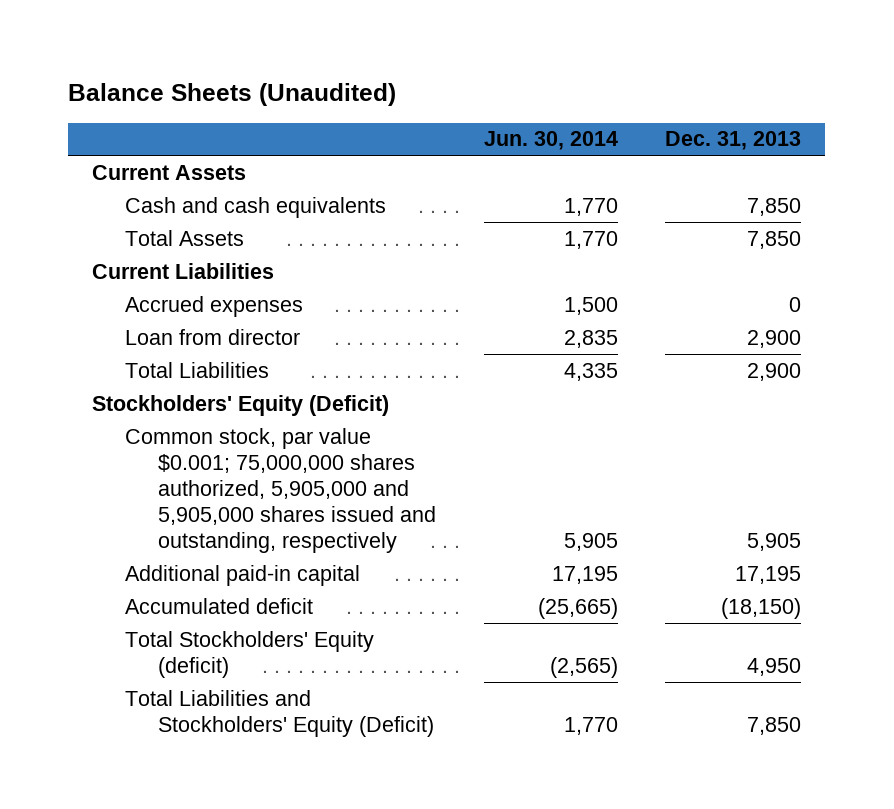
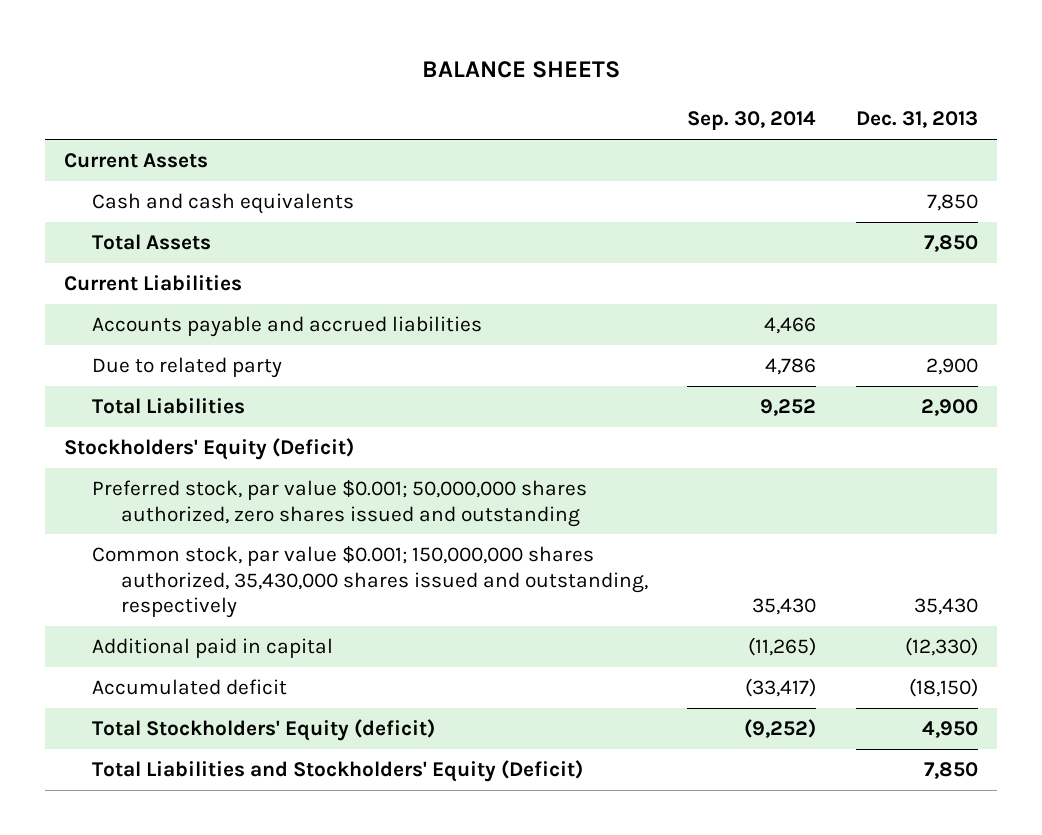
- Balance Sheets (Unaudited)
+ BALANCE SHEETS
- | Jun. 30, 2014 | Dec. 31, 2013
+ | Sep. 30, 2014 | Dec. 31, 2013
- Accrued expenses | 1,500 | 0
- Loan from director | 2,835 | 2,900
+ Accounts payable and accrued liabilities | 4,466 |
+ Due to related party | 4,786 | 2,900
- Common stock, par value $0.001; 75,000,000 shares authorized, 5,905,000 and 5,905,000 shares issued and outstanding, respectively | 5,905 | 5,905
- Additional paid-in capital | 17,195 | 17,195
+ Preferred stock, par value $0.001; 50,000,000 shares authorized, zero shares issued and outstanding
+ Common stock, par value $0.001; 150,000,000 shares authorized, 35,430,000 shares issued and outstanding, respectively | 35,430 | 35,430
+ Additional paid in capital | (11,265) | (12,330)

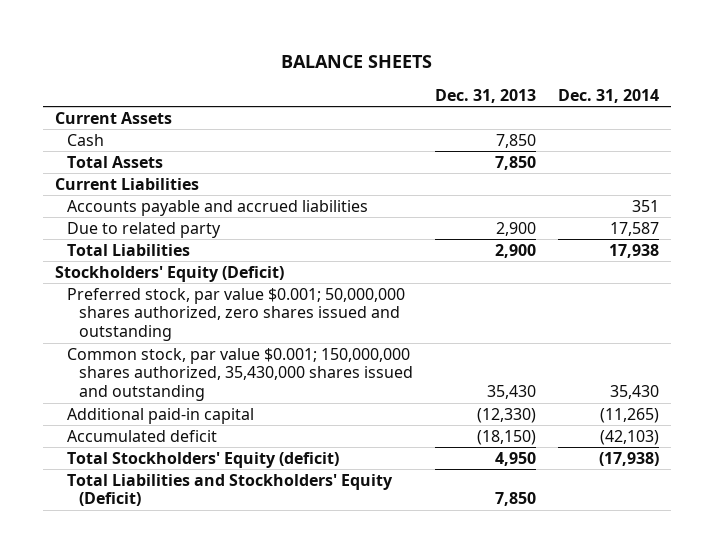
- | Sep. 30, 2014 | Dec. 31, 2013
+ | Dec. 31, 2013 | Dec. 31, 2014
- Cash and cash equivalents | | 7,850
+ Cash | 7,850 |
- Common stock, par value $0.001; 150,000,000 shares authorized, 35,430,000 shares issued and outstanding, respectively | 35,430 | 35,430
- Additional paid in capital | (11,265) | (12,330)
+ Common stock, par value $0.001; 150,000,000 shares authorized, 35,430,000 shares issued and outstanding | 35,430 | 35,430
+ Additional paid-in capital | (12,330) | (11,265)

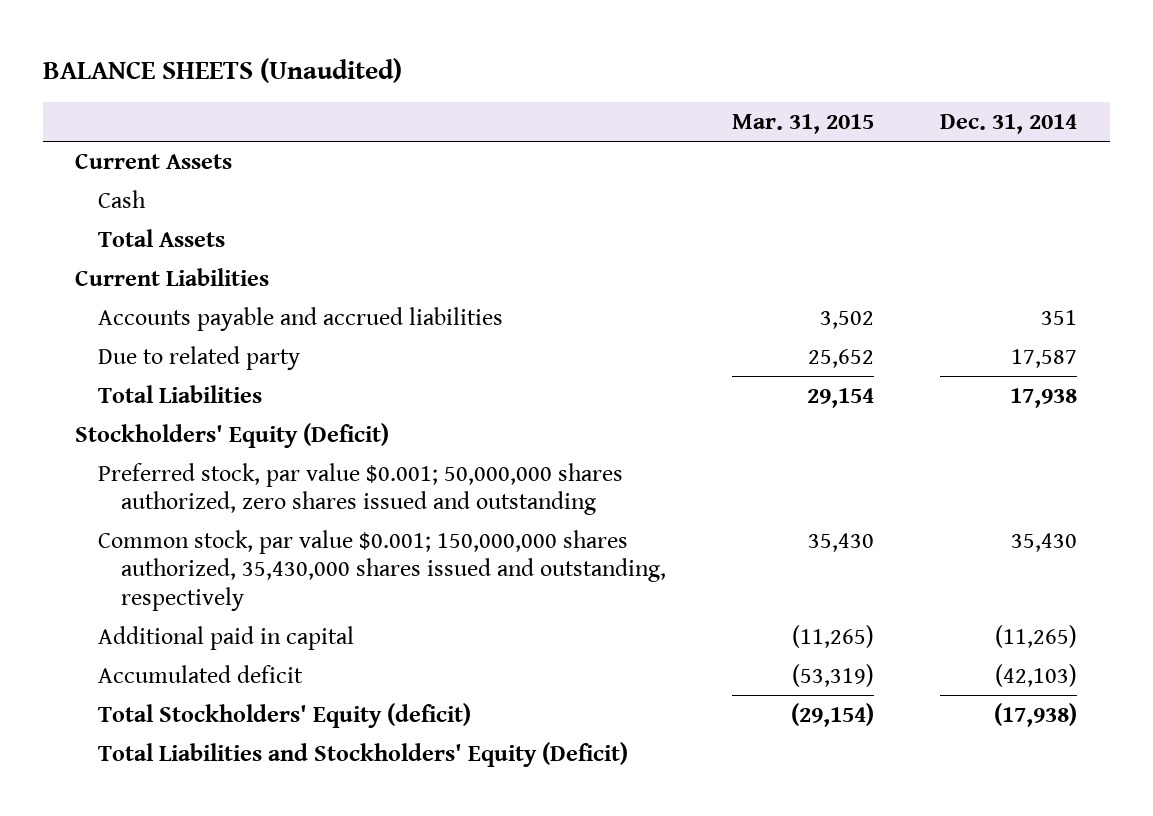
- BALANCE SHEETS
+ BALANCE SHEETS (Unaudited)
- | Dec. 31, 2013 | Dec. 31, 2014
+ | Mar. 31, 2015 | Dec. 31, 2014
- Common stock, par value $0.001; 150,000,000 shares authorized, 35,430,000 shares issued and outstanding | 35,430 | 35,430
- Additional paid-in capital | (12,330) | (11,265)
+ Common stock, par value $0.001; 150,000,000 shares authorized, 35,430,000 shares issued and outstanding, respectively | 35,430 | 35,430
+ Additional paid in capital | (11,265) | (11,265)

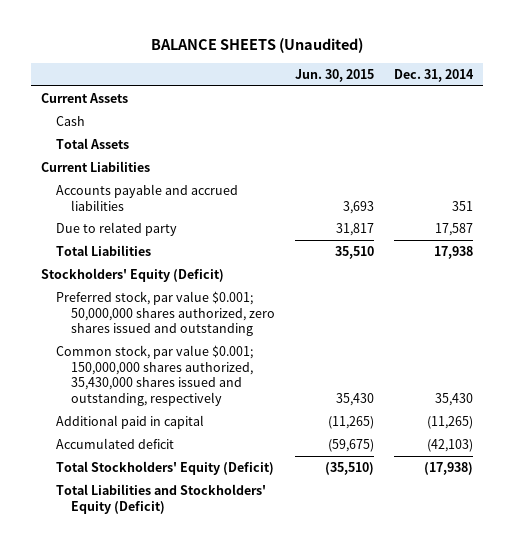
- | Mar. 31, 2015 | Dec. 31, 2014
+ | Jun. 30, 2015 | Dec. 31, 2014
- Total Stockholders' Equity (deficit) | (29,154) | (17,938)
+ Total Stockholders' Equity (Deficit) | (35,510) | (17,938)

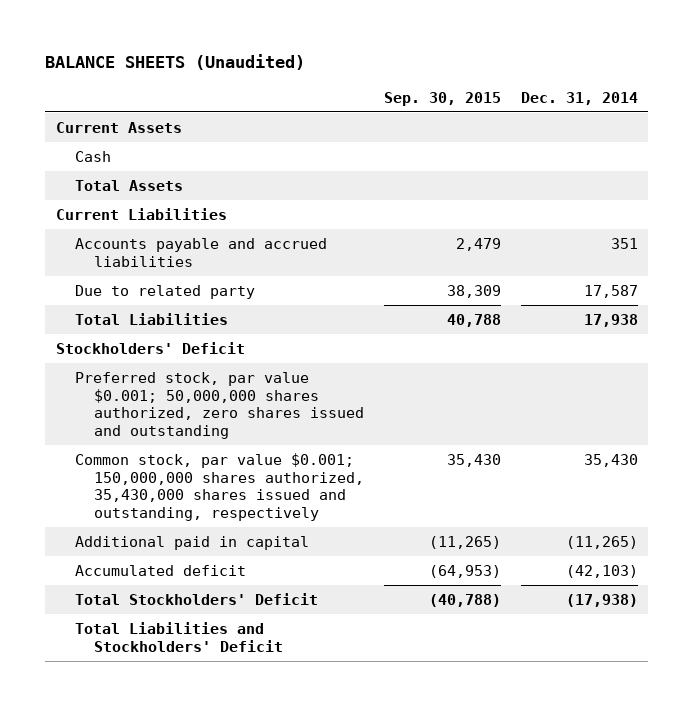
- | Jun. 30, 2015 | Dec. 31, 2014
+ | Sep. 30, 2015 | Dec. 31, 2014
- Stockholders' Equity (Deficit)
+ Stockholders' Deficit
- Total Stockholders' Equity (Deficit) | (35,510) | (17,938)
- Total Liabilities and Stockholders' Equity (Deficit)
+ Total Stockholders' Deficit | (40,788) | (17,938)
+ Total Liabilities and Stockholders' Deficit

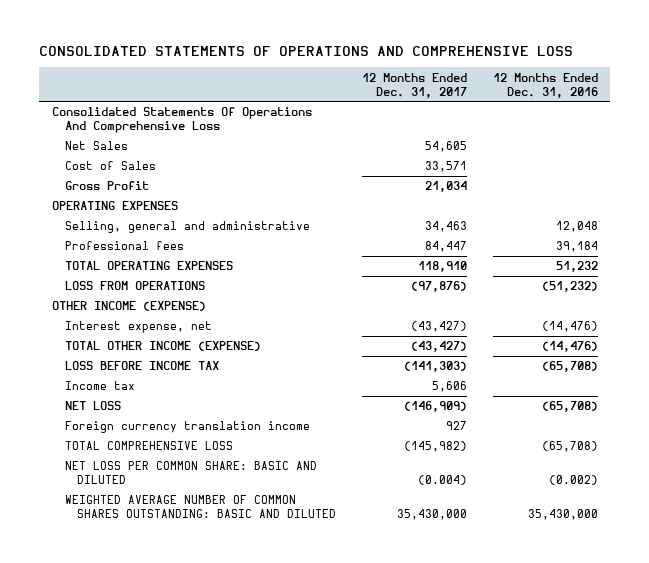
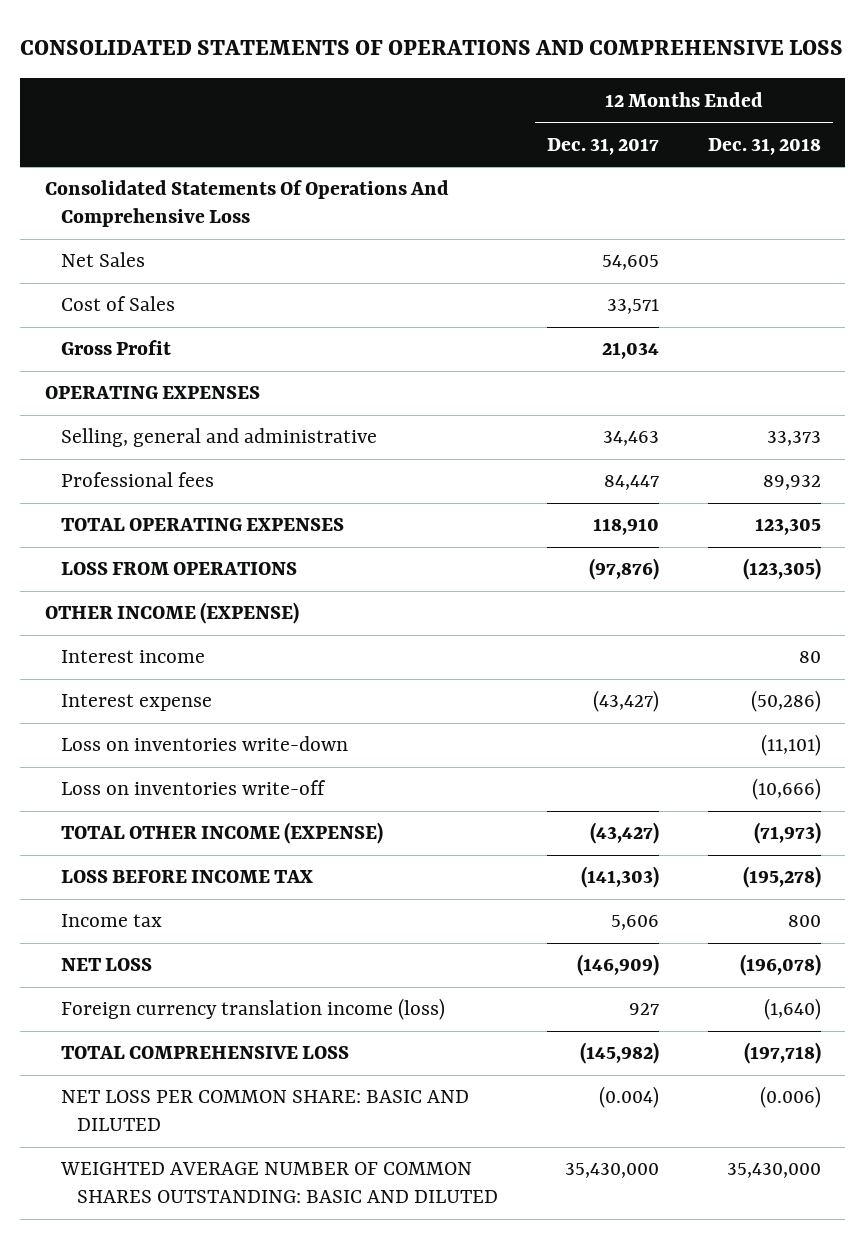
- | 12 Months Ended Dec. 31, 2017 | 12 Months Ended Dec. 31, 2016
+ | 12 Months Ended Dec. 31, 2017 | 12 Months Ended Dec. 31, 2018
- Interest expense, net | (43,427) | (14,476)
+ Interest income | | 80
+ Interest expense | (43,427) | (50,286)
+ Loss on inventories write-down | | (11,101)
+ Loss on inventories write-off | | (10,666)
- Foreign currency translation income | 927 |
+ Foreign currency translation income (loss) | 927 | (1,640)

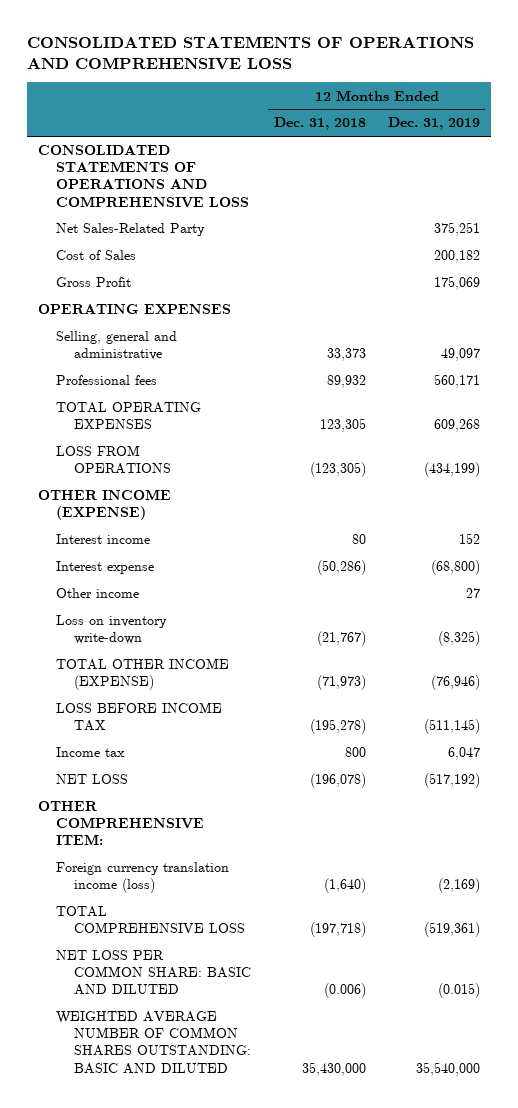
- | 12 Months Ended Dec. 31, 2017 | 12 Months Ended Dec. 31, 2018
+ | 12 Months Ended Dec. 31, 2018 | 12 Months Ended Dec. 31, 2019
- Consolidated Statements Of Operations And Comprehensive Loss
- Net Sales | 54,605 |
+ CONSOLIDATED STATEMENTS OF OPERATIONS AND COMPREHENSIVE LOSS
+ Net Sales-Related Party | | 375,251
- Loss on inventories write-down | | (11,101)
- Loss on inventories write-off | | (10,666)
+ Other income | | 27
+ Loss on inventory write-down | (21,767) | (8,325)
+ OTHER COMPREHENSIVE ITEM:

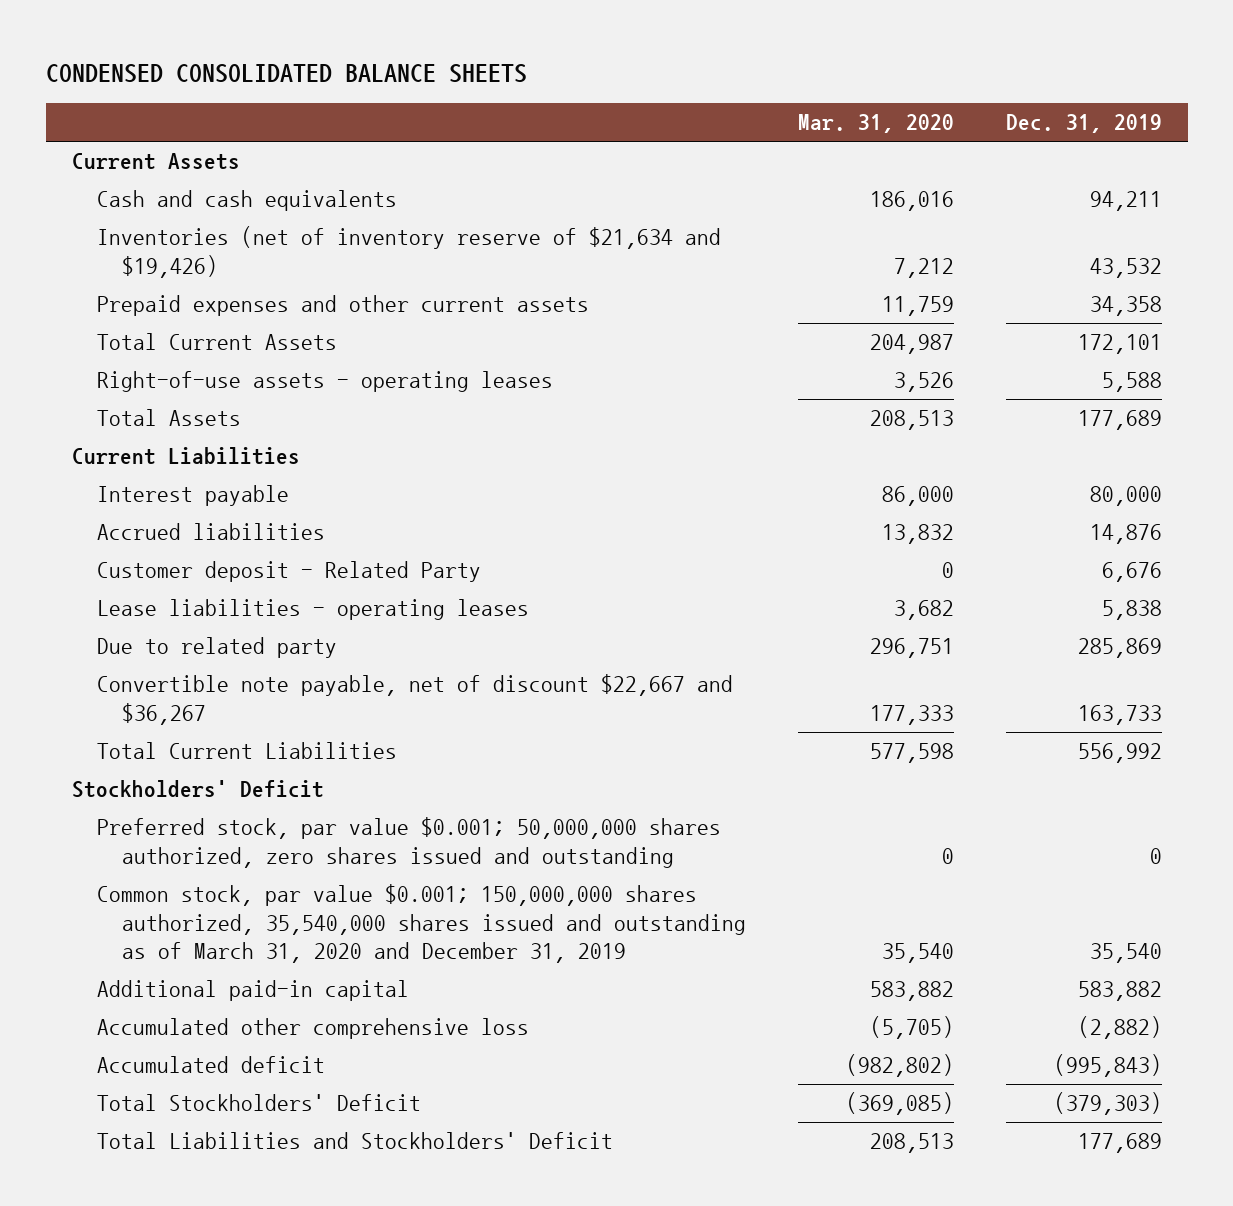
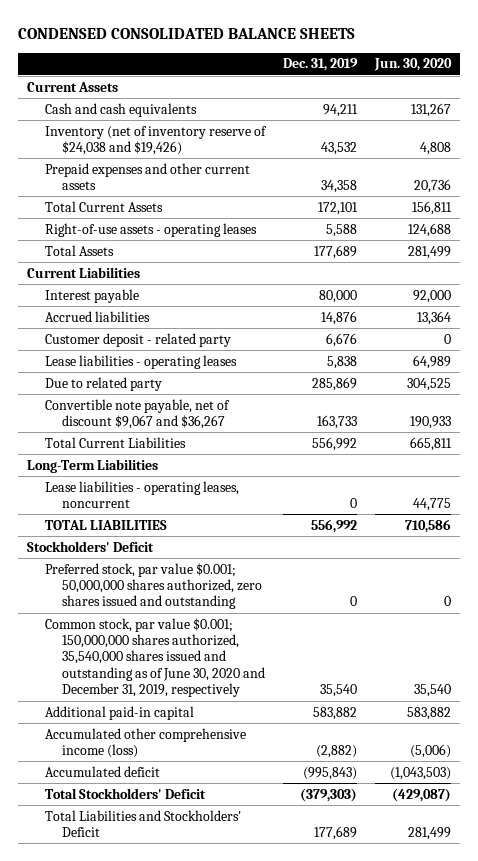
- | Mar. 31, 2020 | Dec. 31, 2019
+ | Dec. 31, 2019 | Jun. 30, 2020
- Inventories (net of inventory reserve of $21,634 and $19,426) | 7,212 | 43,532
+ Inventory (net of inventory reserve of $24,038 and $19,426) | 43,532 | 4,808
- Customer deposit - Related Party | 0 | 6,676
+ Customer deposit - related party | 6,676 | 0
- Convertible note payable, net of discount $22,667 and $36,267 | 177,333 | 163,733
+ Convertible note payable, net of discount $9,067 and $36,267 | 163,733 | 190,933
+ Long-Term Liabilities
+ Lease liabilities - operating leases, noncurrent | 0 | 44,775
+ TOTAL LIABILITIES | 556,992 | 710,586
- Common stock, par value $0.001; 150,000,000 shares authorized, 35,540,000 shares issued and outstanding as of March 31, 2020 and December 31, 2019 | 35,540 | 35,540
+ Common stock, par value $0.001; 150,000,000 shares authorized, 35,540,000 shares issued and outstanding as of June 30, 2020 and December 31, 2019, respectively | 35,540 | 35,540
- Accumulated other comprehensive loss | (5,705) | (2,882)
+ Accumulated other comprehensive income (loss) | (2,882) | (5,006)

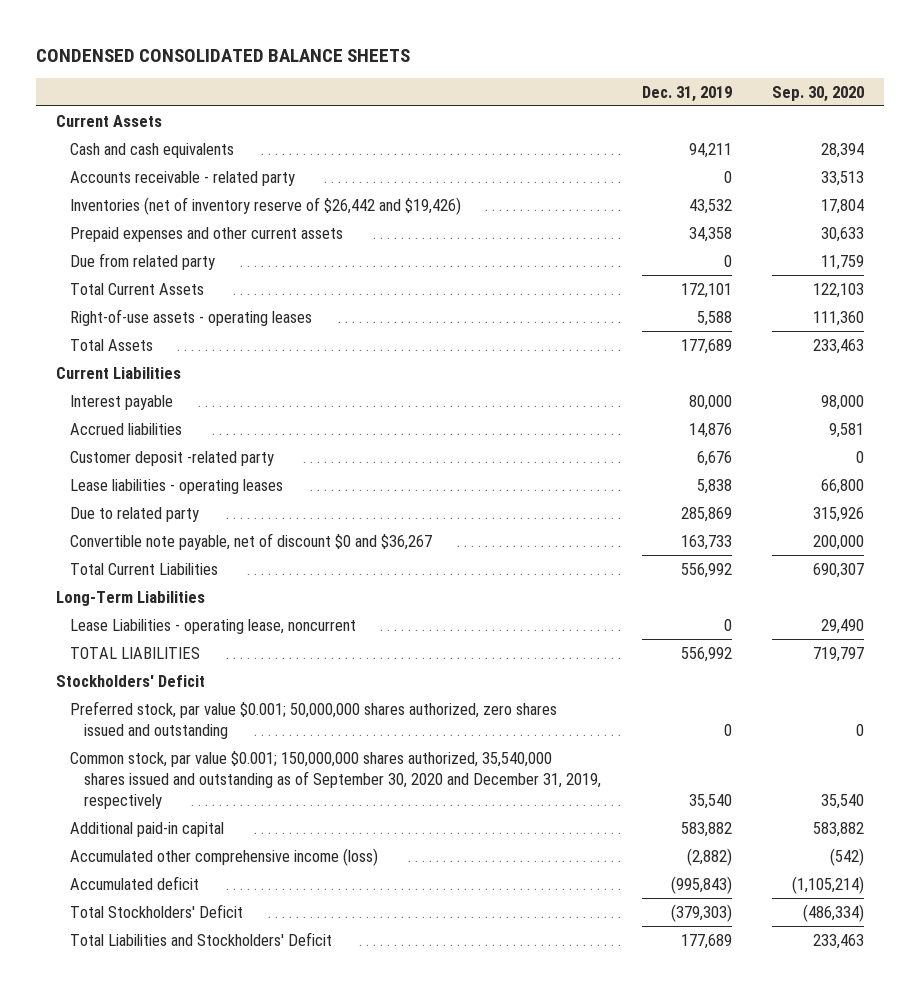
- | Dec. 31, 2019 | Jun. 30, 2020
+ | Dec. 31, 2019 | Sep. 30, 2020
- Inventory (net of inventory reserve of $24,038 and $19,426) | 43,532 | 4,808
+ Accounts receivable - related party | 0 | 33,513
+ Inventories (net of inventory reserve of $26,442 and $19,426) | 43,532 | 17,804
+ Due from related party | 0 | 11,759
- Customer deposit - related party | 6,676 | 0
+ Customer deposit -related party | 6,676 | 0
- Convertible note payable, net of discount $9,067 and $36,267 | 163,733 | 190,933
+ Convertible note payable, net of discount $0 and $36,267 | 163,733 | 200,000
- Lease liabilities - operating leases, noncurrent | 0 | 44,775
+ Lease Liabilities - operating lease, noncurrent | 0 | 29,490
- Common stock, par value $0.001; 150,000,000 shares authorized, 35,540,000 shares issued and outstanding as of June 30, 2020 and December 31, 2019, respectively | 35,540 | 35,540
+ Common stock, par value $0.001; 150,000,000 shares authorized, 35,540,000 shares issued and outstanding as of September 30, 2020 and December 31, 2019, respectively | 35,540 | 35,540

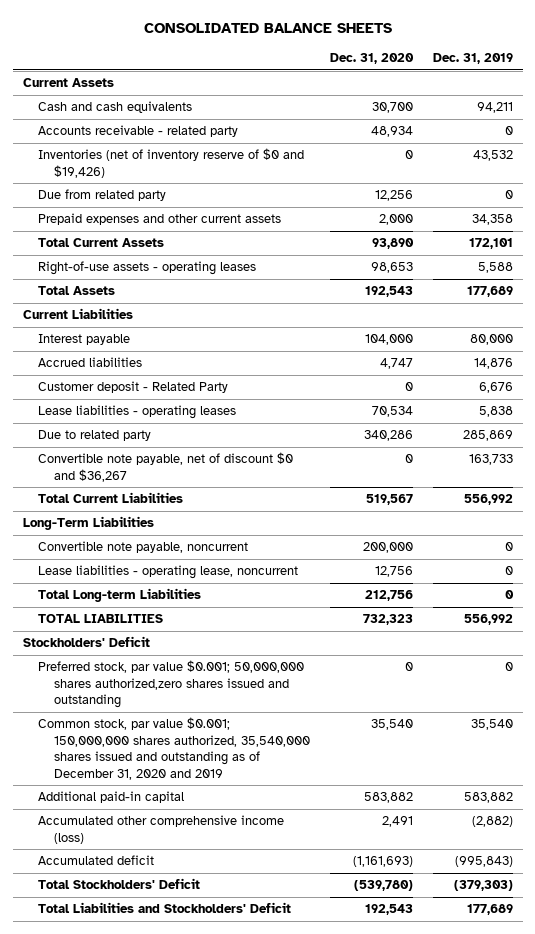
- CONDENSED CONSOLIDATED BALANCE SHEETS
+ CONSOLIDATED BALANCE SHEETS
- | Dec. 31, 2019 | Sep. 30, 2020
+ | Dec. 31, 2020 | Dec. 31, 2019
- Inventories (net of inventory reserve of $26,442 and $19,426) | 43,532 | 17,804
+ Inventories (net of inventory reserve of $0 and $19,426) | 0 | 43,532
moved down: Prepaid expenses and other current assets | 2,000 | 34,358
- Customer deposit -related party | 6,676 | 0
+ Customer deposit - Related Party | 0 | 6,676
- Lease Liabilities - operating lease, noncurrent | 0 | 29,490
+ Convertible note payable, noncurrent | 200,000 | 0
+ Lease liabilities - operating lease, noncurrent | 12,756 | 0
+ Total Long-term Liabilities | 212,756 | 0
- Preferred stock, par value $0.001; 50,000,000 shares authorized, zero shares issued and outstanding | 0 | 0
- Common stock, par value $0.001; 150,000,000 shares authorized, 35,540,000 shares issued and outstanding as of September 30, 2020 and December 31, 2019, respectively | 35,540 | 35,540
+ Preferred stock, par value $0.001; 50,000,000 shares authorized,zero shares issued and outstanding | 0 | 0
+ Common stock, par value $0.001; 150,000,000 shares authorized, 35,540,000 shares issued and outstanding as of December 31, 2020 and 2019 | 35,540 | 35,540

